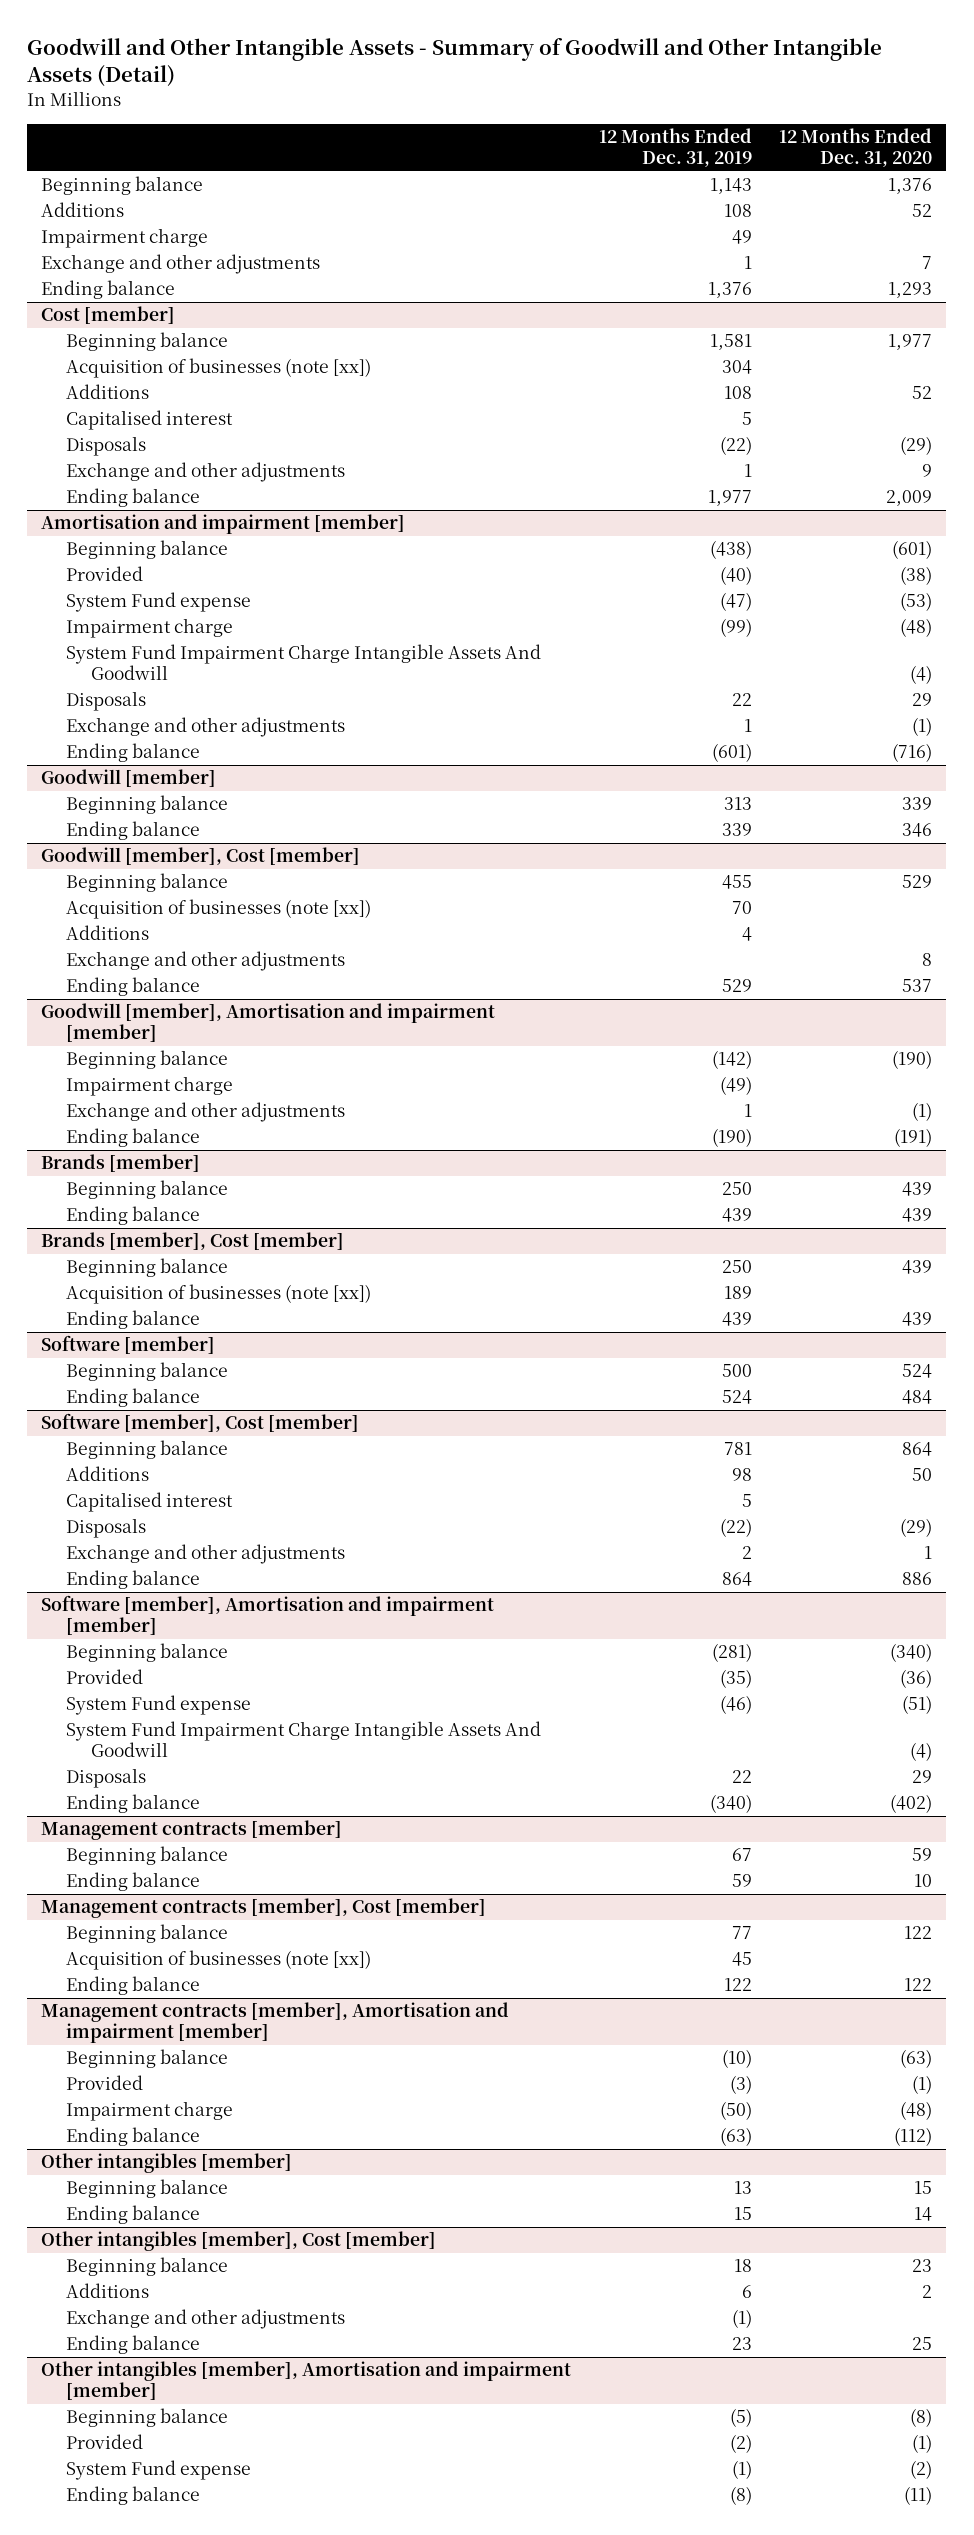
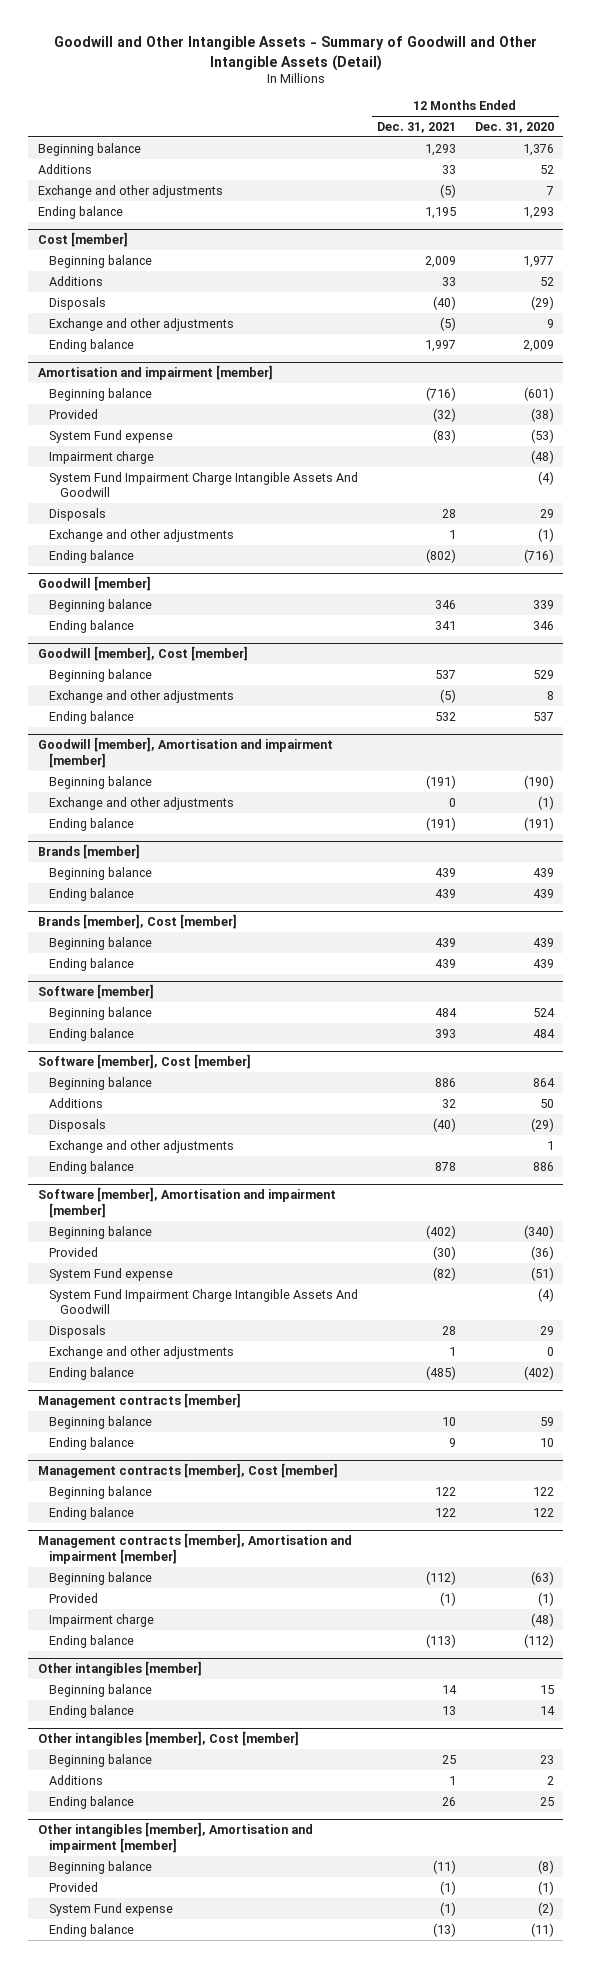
- | 12 Months Ended Dec. 31, 2019 | 12 Months Ended Dec. 31, 2020
+ | 12 Months Ended Dec. 31, 2021 | 12 Months Ended Dec. 31, 2020
- Impairment charge | 49 |
@ Cost [member]
- Acquisition of businesses (note [xx]) | 304 |
- Capitalised interest | 5 |
@ Goodwill [member], Cost [member]
- Acquisition of businesses (note [xx]) | 70 |
- Additions | 4 |
@ Goodwill [member], Amortisation and impairment [member]
- Impairment charge | (49) |
@ Brands [member], Cost [member]
- Acquisition of businesses (note [xx]) | 189 |
@ Software [member], Cost [member]
- Capitalised interest | 5 |
@ Software [member], Amortisation and impairment [member]
+ Exchange and other adjustments | 1 | 0
@ Management contracts [member], Cost [member]
- Acquisition of businesses (note [xx]) | 45 |
@ Other intangibles [member], Cost [member]
- Exchange and other adjustments | (1) |

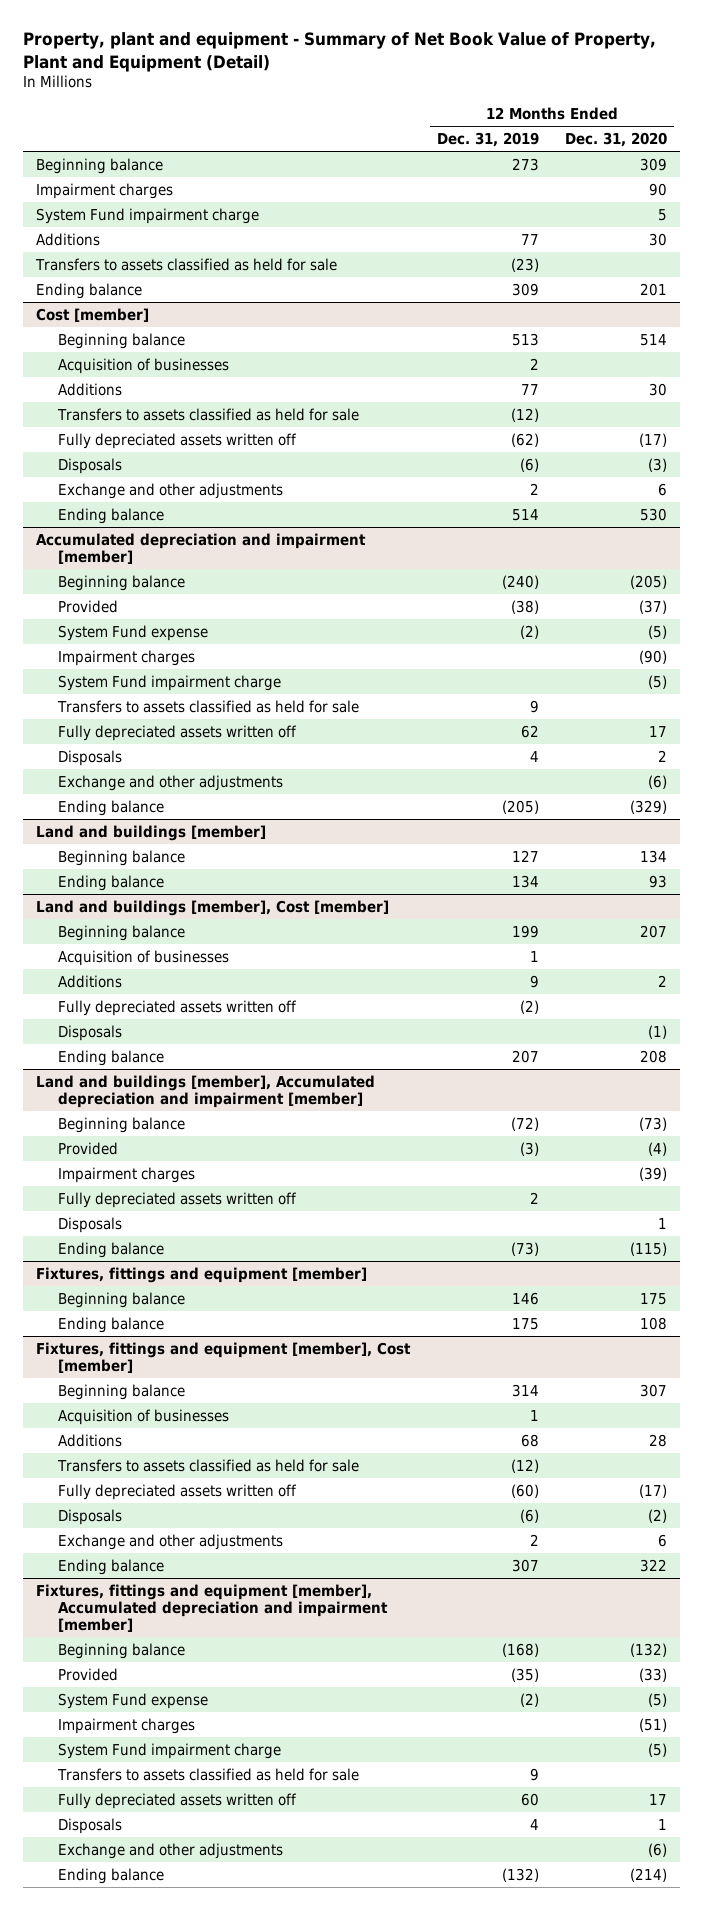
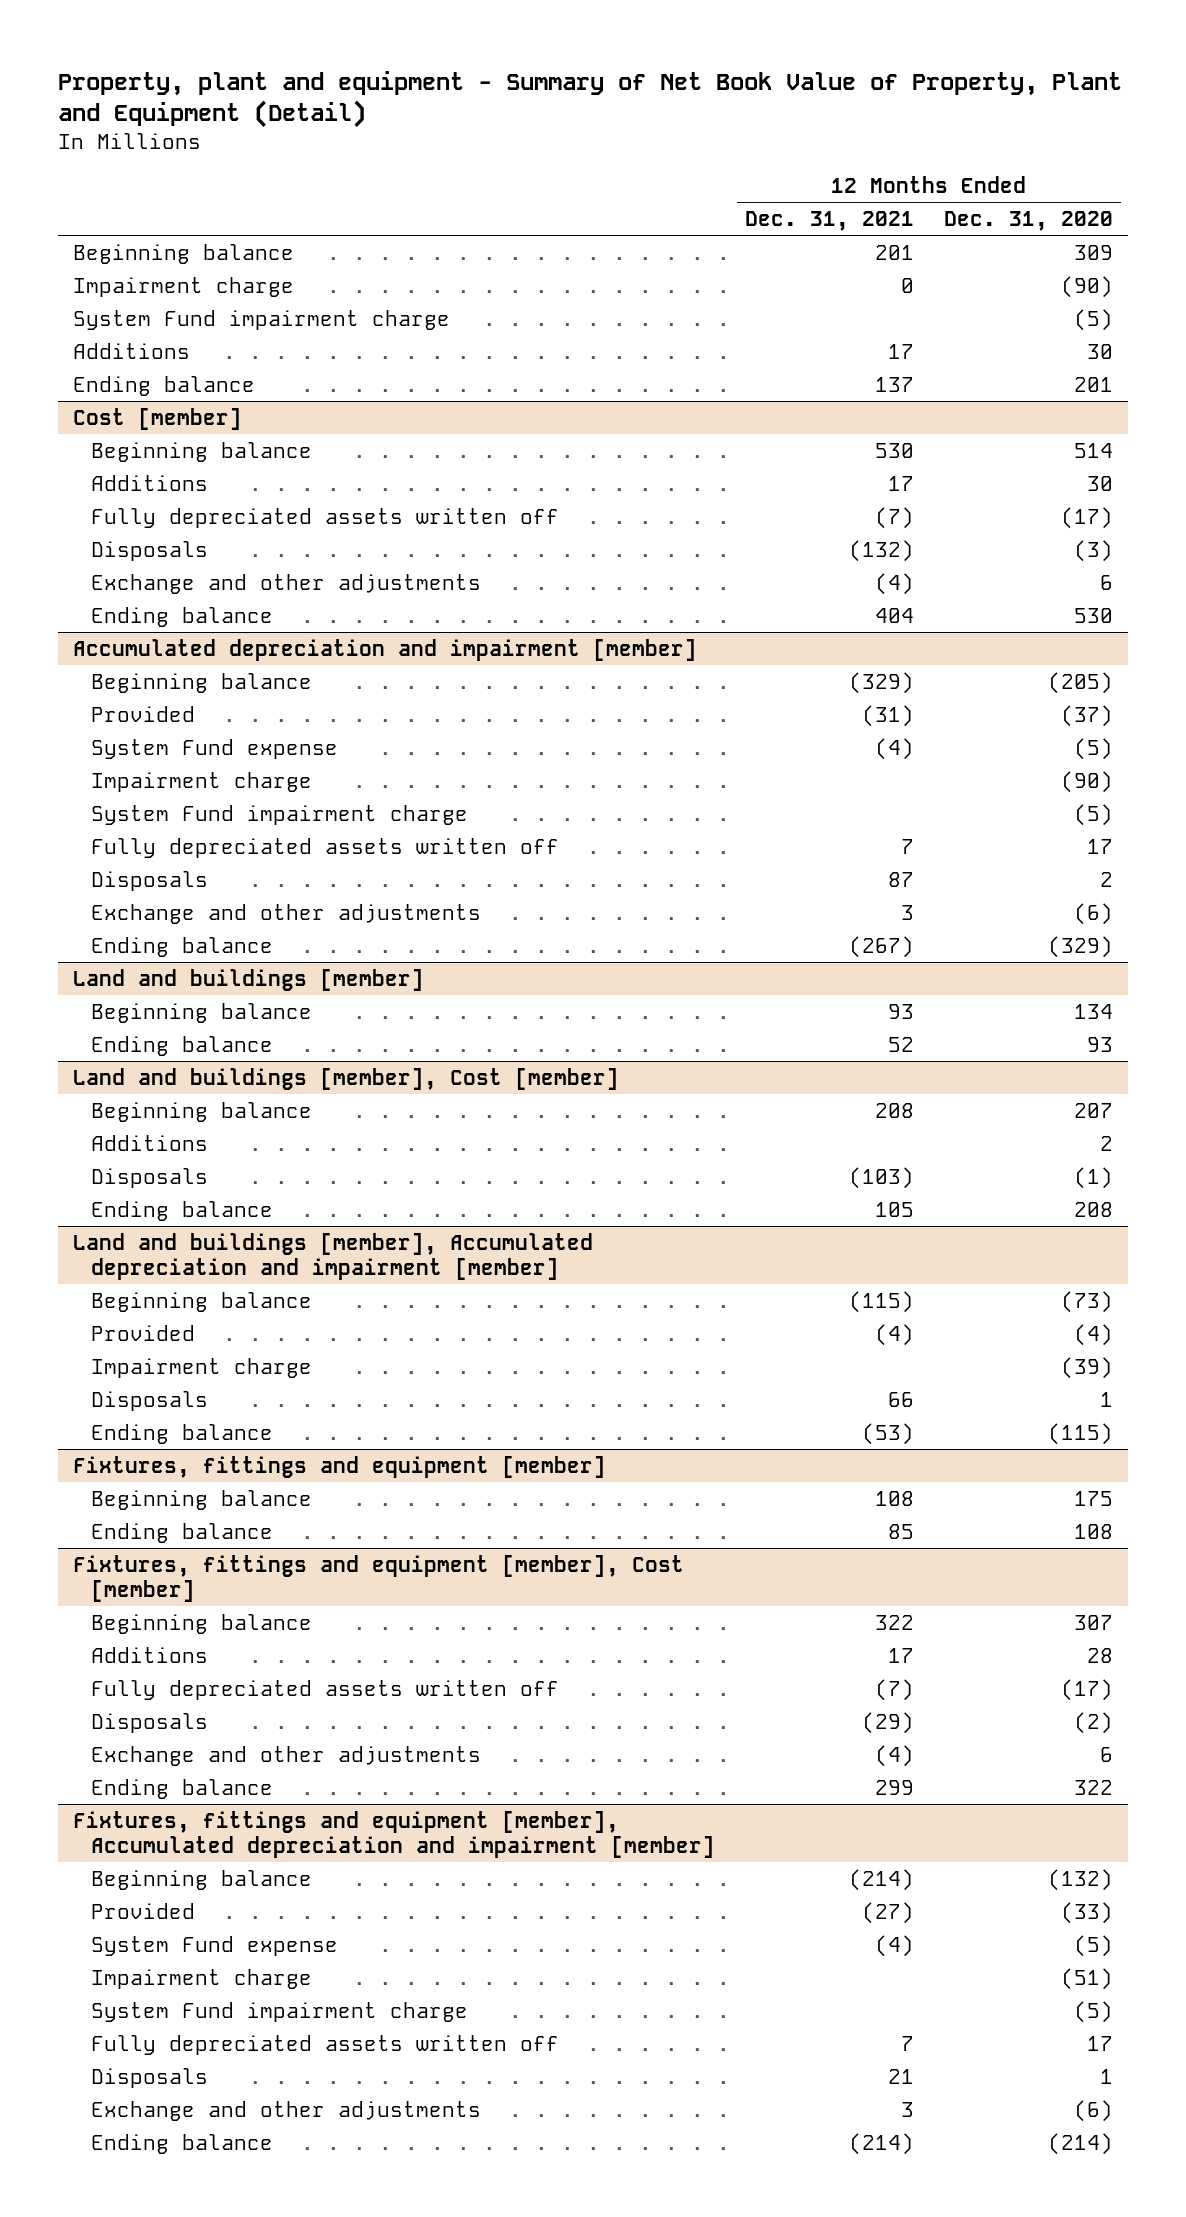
- | 12 Months Ended Dec. 31, 2019 | 12 Months Ended Dec. 31, 2020
+ | 12 Months Ended Dec. 31, 2021 | 12 Months Ended Dec. 31, 2020
- Impairment charges | | 90
- System Fund impairment charge | | 5
+ Impairment charge | 0 | (90)
+ System Fund impairment charge | | (5)
- Transfers to assets classified as held for sale | (23) |
@ Cost [member]
- Acquisition of businesses | 2 |
- Transfers to assets classified as held for sale | (12) |
@ Accumulated depreciation and impairment [member]
- Impairment charges | | (90)
+ Impairment charge | | (90)
- Transfers to assets classified as held for sale | 9 |
@ Land and buildings [member], Cost [member]
- Acquisition of businesses | 1 |
- Fully depreciated assets written off | (2) |
@ Land and buildings [member], Accumulated depreciation and impairment [member]
- Impairment charges | | (39)
- Fully depreciated assets written off | 2 |
+ Impairment charge | | (39)
@ Fixtures, fittings and equipment [member], Cost [member]
- Acquisition of businesses | 1 |
- Transfers to assets classified as held for sale | (12) |
@ Fixtures, fittings and equipment [member], Accumulated depreciation and impairment [member]
- Impairment charges | | (51)
+ Impairment charge | | (51)
- Transfers to assets classified as held for sale | 9 |

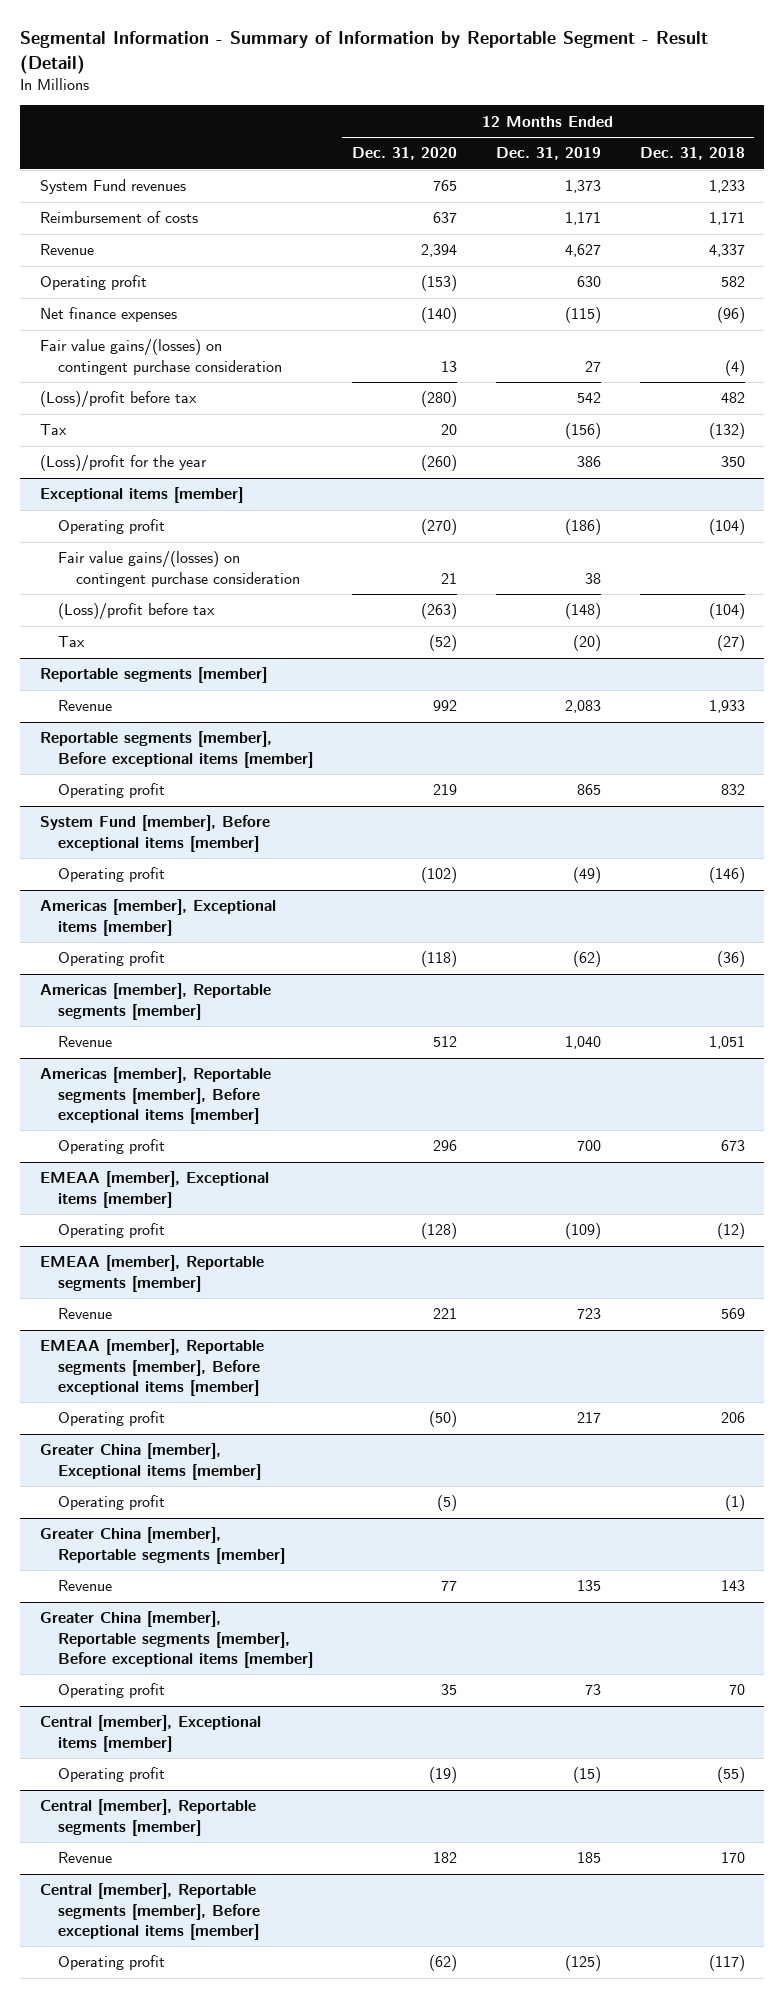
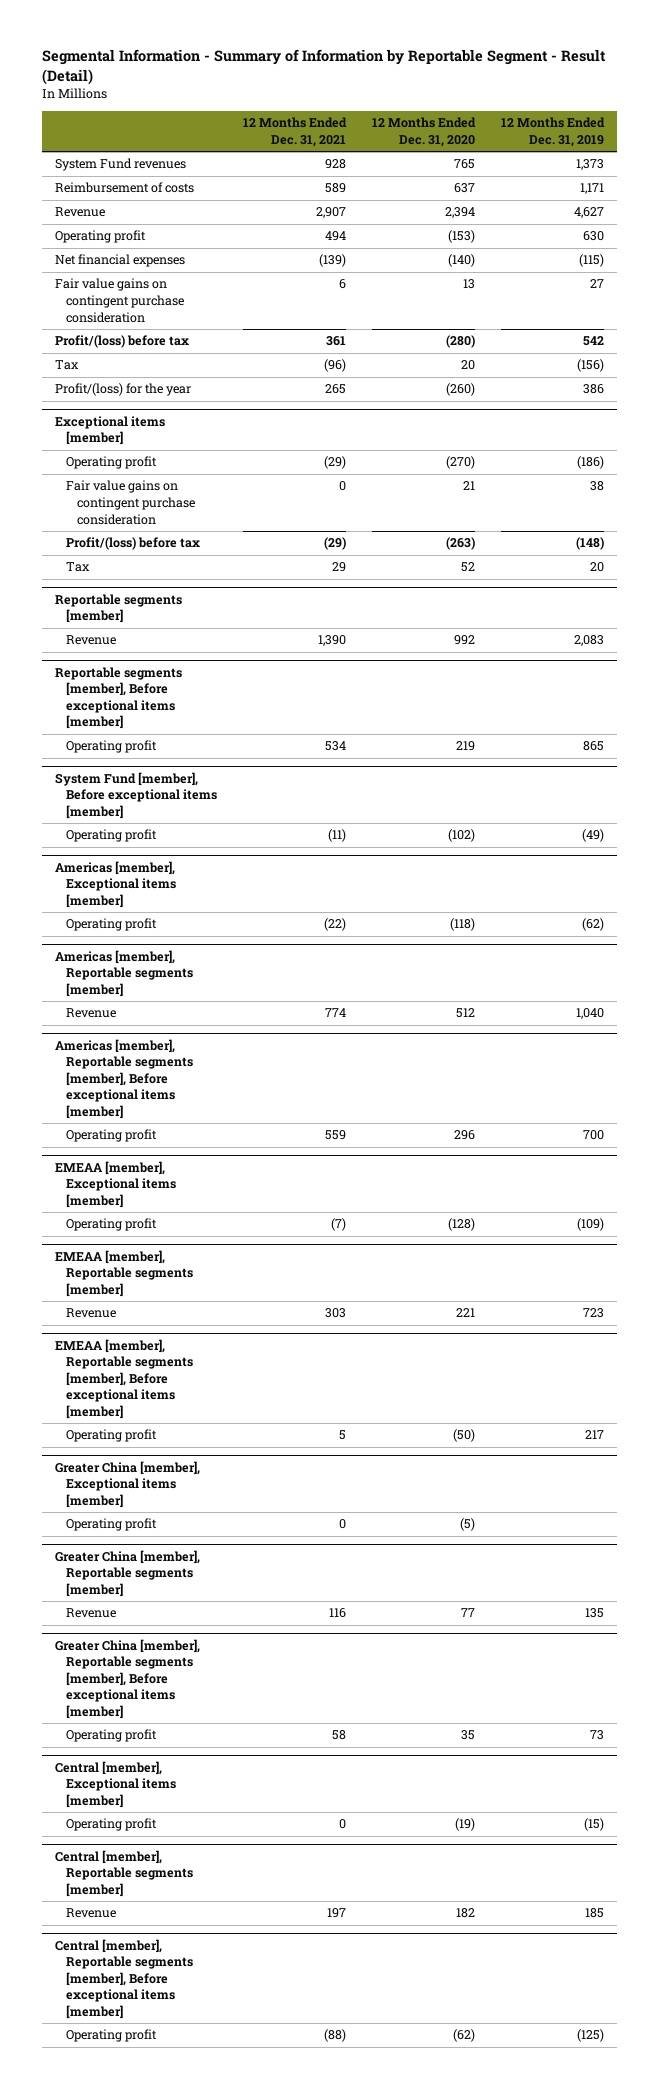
- | 12 Months Ended Dec. 31, 2020 | 12 Months Ended Dec. 31, 2019 | 12 Months Ended Dec. 31, 2018
+ | 12 Months Ended Dec. 31, 2021 | 12 Months Ended Dec. 31, 2020 | 12 Months Ended Dec. 31, 2019
- Net finance expenses | (140) | (115) | (96)
- Fair value gains/(losses) on contingent purchase consideration | 13 | 27 | (4)
- (Loss)/profit before tax | (280) | 542 | 482
+ Net financial expenses | (139) | (140) | (115)
+ Fair value gains on contingent purchase consideration | 6 | 13 | 27
+ Profit/(loss) before tax | 361 | (280) | 542
- (Loss)/profit for the year | (260) | 386 | 350
+ Profit/(loss) for the year | 265 | (260) | 386
@ Exceptional items [member]
- Fair value gains/(losses) on contingent purchase consideration | 21 | 38 |
- (Loss)/profit before tax | (263) | (148) | (104)
- Tax | (52) | (20) | (27)
+ Fair value gains on contingent purchase consideration | 0 | 21 | 38
+ Profit/(loss) before tax | (29) | (263) | (148)
+ Tax | 29 | 52 | 20

